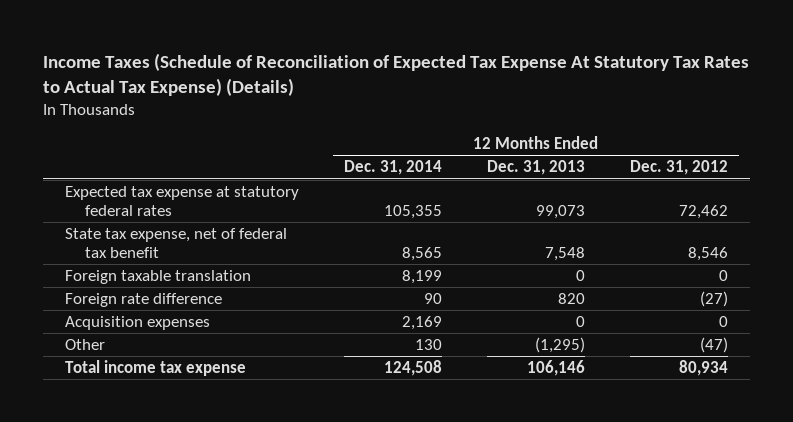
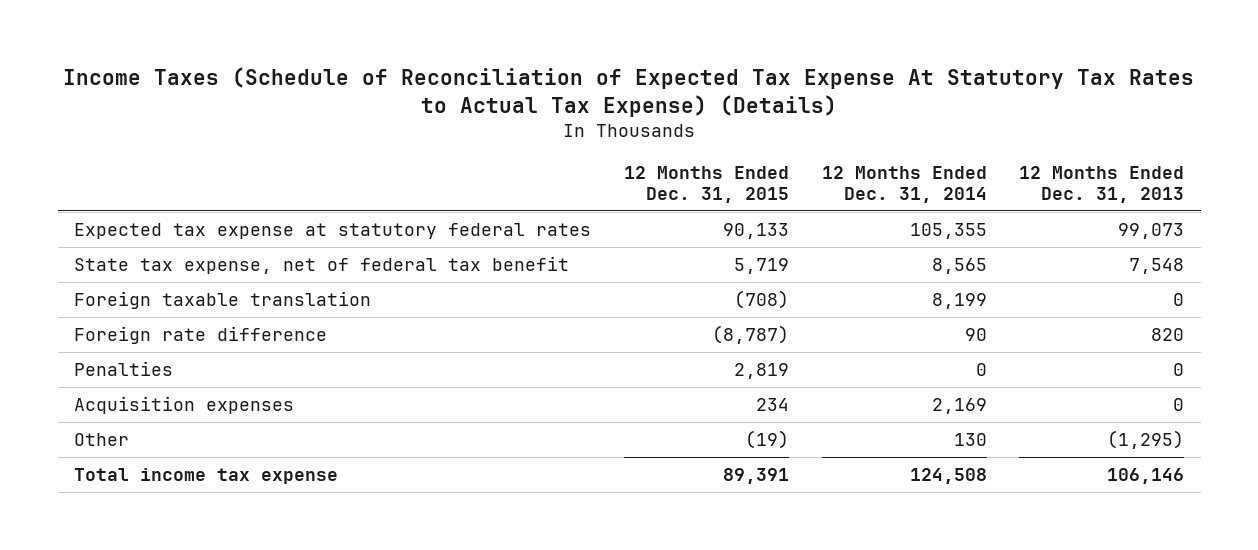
- | 12 Months Ended Dec. 31, 2014 | 12 Months Ended Dec. 31, 2013 | 12 Months Ended Dec. 31, 2012
+ | 12 Months Ended Dec. 31, 2015 | 12 Months Ended Dec. 31, 2014 | 12 Months Ended Dec. 31, 2013
+ Penalties | 2,819 | 0 | 0

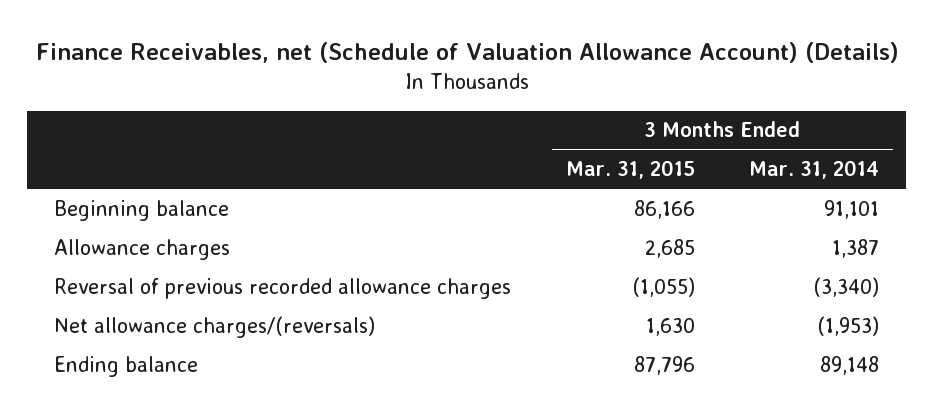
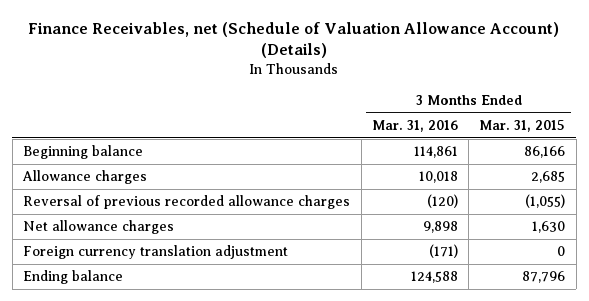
- | 3 Months Ended Mar. 31, 2015 | 3 Months Ended Mar. 31, 2014
+ | 3 Months Ended Mar. 31, 2016 | 3 Months Ended Mar. 31, 2015
- Net allowance charges/(reversals) | 1,630 | (1,953)
+ Net allowance charges | 9,898 | 1,630
+ Foreign currency translation adjustment | (171) | 0

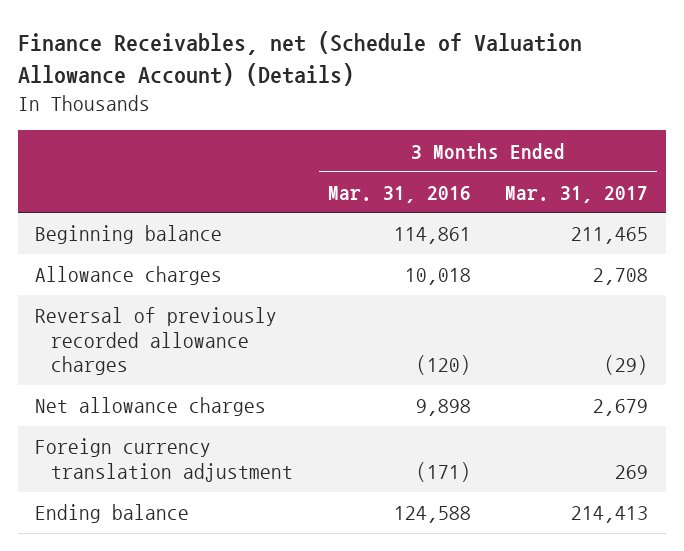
- | 3 Months Ended Mar. 31, 2016 | 3 Months Ended Mar. 31, 2015
+ | 3 Months Ended Mar. 31, 2016 | 3 Months Ended Mar. 31, 2017
- Reversal of previous recorded allowance charges | (120) | (1,055)
+ Reversal of previously recorded allowance charges | (120) | (29)

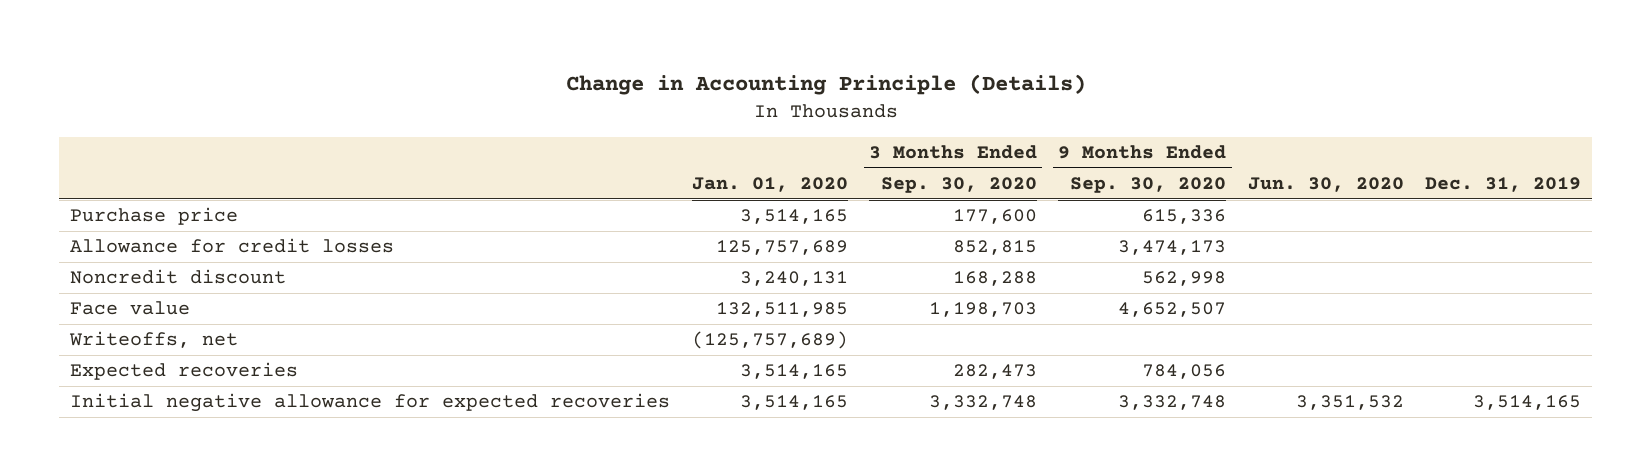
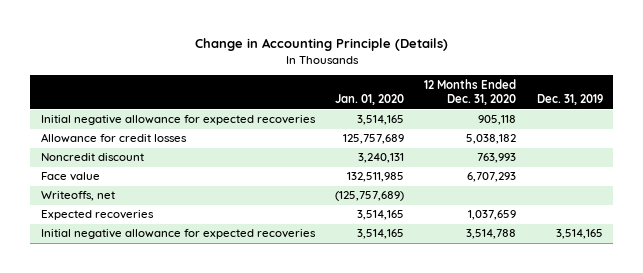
- | Jan. 01, 2020 | 3 Months Ended Sep. 30, 2020 | 9 Months Ended Sep. 30, 2020 | Jun. 30, 2020 | Dec. 31, 2019
+ | Jan. 01, 2020 | 12 Months Ended Dec. 31, 2020 | Dec. 31, 2019
- Purchase price | 3,514,165 | 177,600 | 615,336 | |
+ Initial negative allowance for expected recoveries | 3,514,165 | 905,118 |

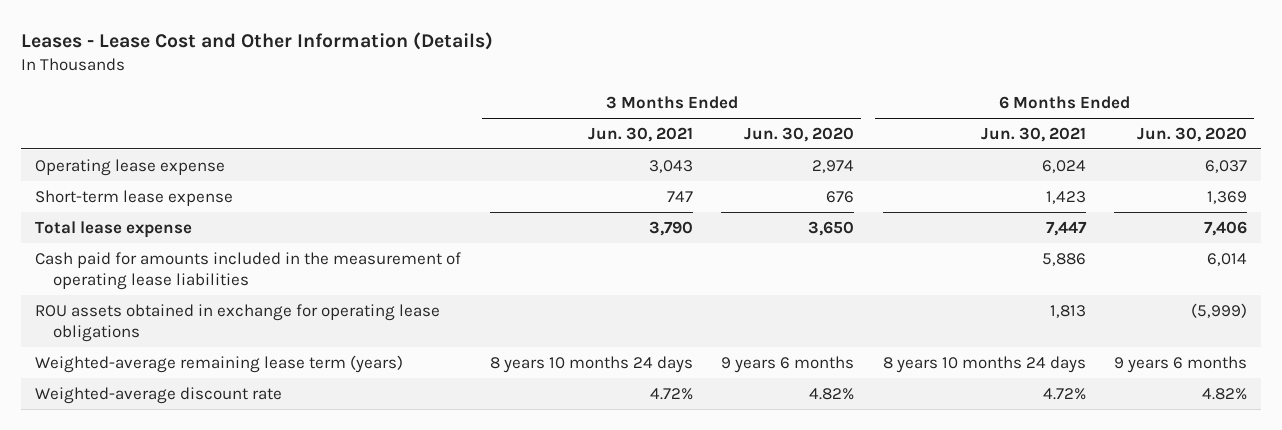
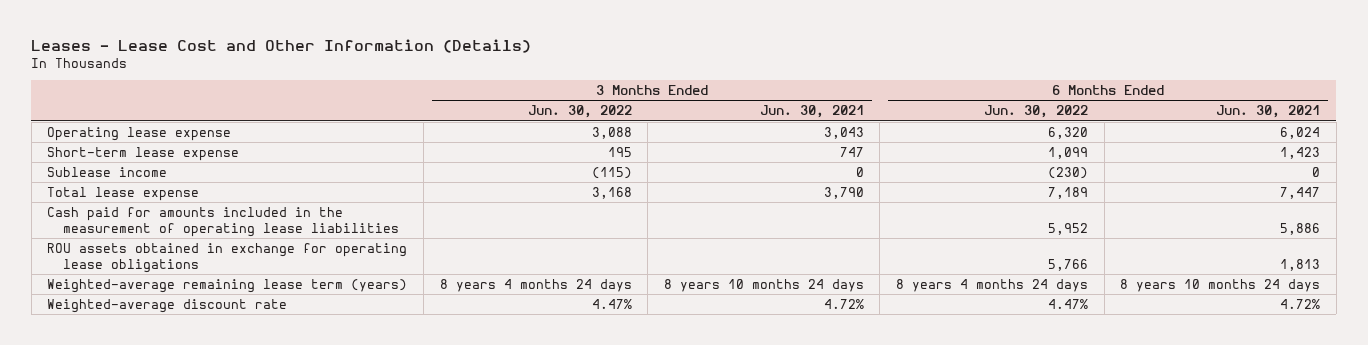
- | 3 Months Ended Jun. 30, 2021 | 3 Months Ended Jun. 30, 2020 | 6 Months Ended Jun. 30, 2021 | 6 Months Ended Jun. 30, 2020
+ | 3 Months Ended Jun. 30, 2022 | 3 Months Ended Jun. 30, 2021 | 6 Months Ended Jun. 30, 2022 | 6 Months Ended Jun. 30, 2021
+ Sublease income | (115) | 0 | (230) | 0

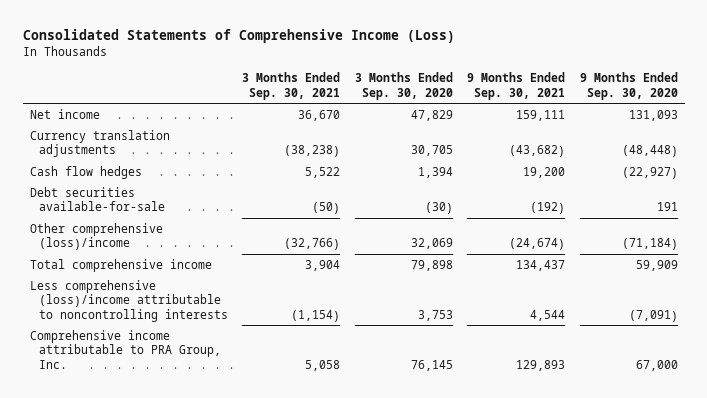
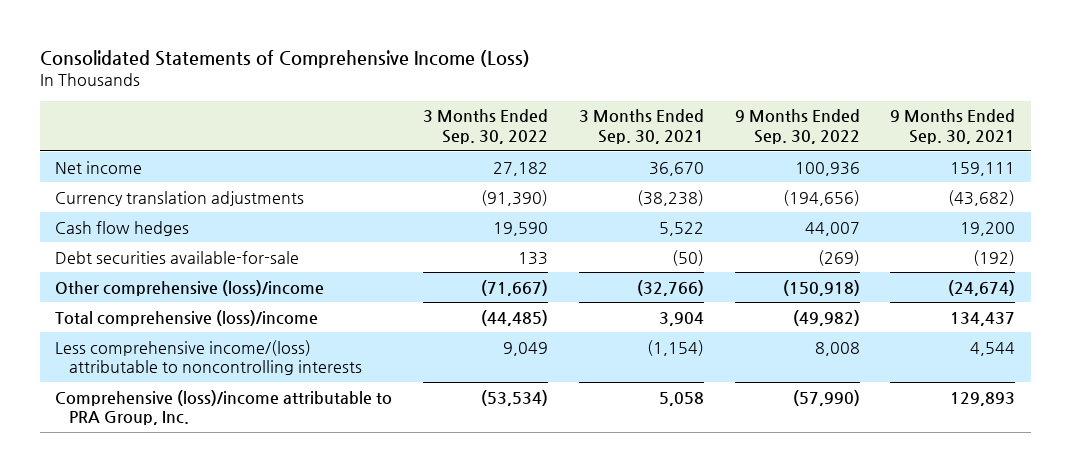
- | 3 Months Ended Sep. 30, 2021 | 3 Months Ended Sep. 30, 2020 | 9 Months Ended Sep. 30, 2021 | 9 Months Ended Sep. 30, 2020
+ | 3 Months Ended Sep. 30, 2022 | 3 Months Ended Sep. 30, 2021 | 9 Months Ended Sep. 30, 2022 | 9 Months Ended Sep. 30, 2021
- Total comprehensive income | 3,904 | 79,898 | 134,437 | 59,909
- Less comprehensive (loss)/income attributable to noncontrolling interests | (1,154) | 3,753 | 4,544 | (7,091)
- Comprehensive income attributable to PRA Group, Inc. | 5,058 | 76,145 | 129,893 | 67,000
+ Total comprehensive (loss)/income | (44,485) | 3,904 | (49,982) | 134,437
+ Less comprehensive income/(loss) attributable to noncontrolling interests | 9,049 | (1,154) | 8,008 | 4,544
+ Comprehensive (loss)/income attributable to PRA Group, Inc. | (53,534) | 5,058 | (57,990) | 129,893

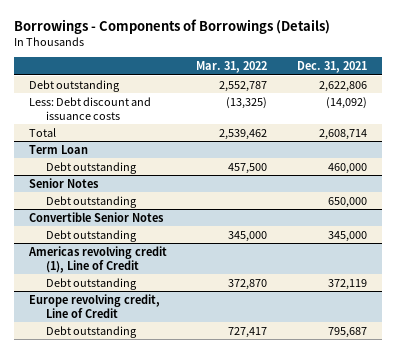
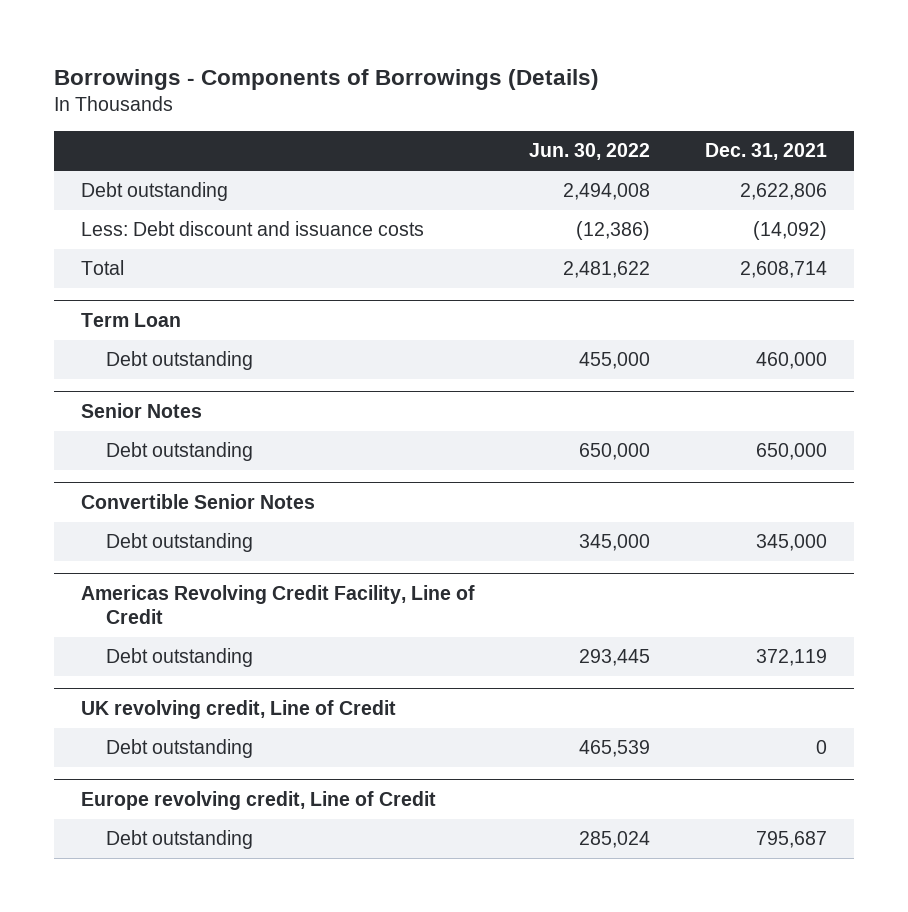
- | Mar. 31, 2022 | Dec. 31, 2021
+ | Jun. 30, 2022 | Dec. 31, 2021
- Americas revolving credit (1), Line of Credit
+ Americas Revolving Credit Facility, Line of Credit
+ UK revolving credit, Line of Credit
+ Debt outstanding | 465,539 | 0

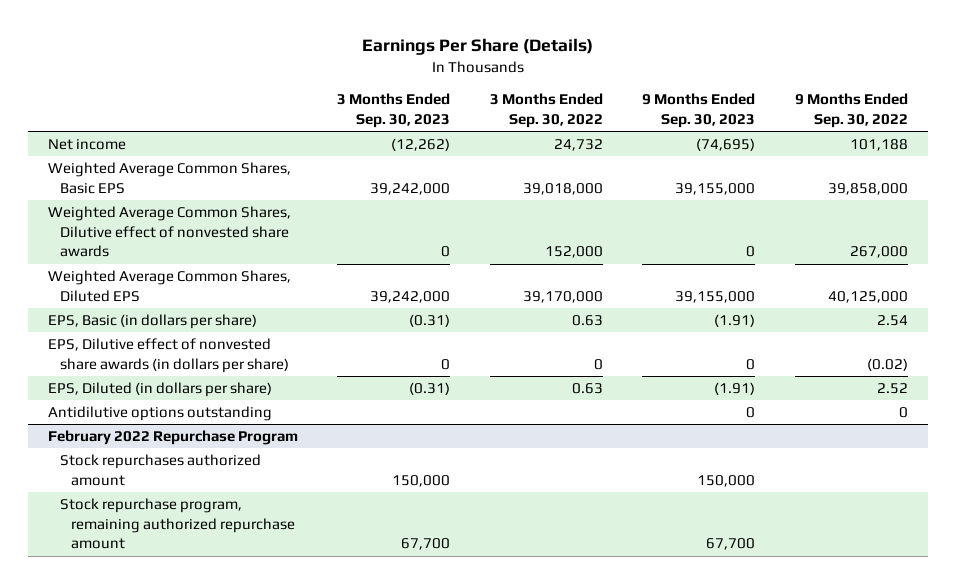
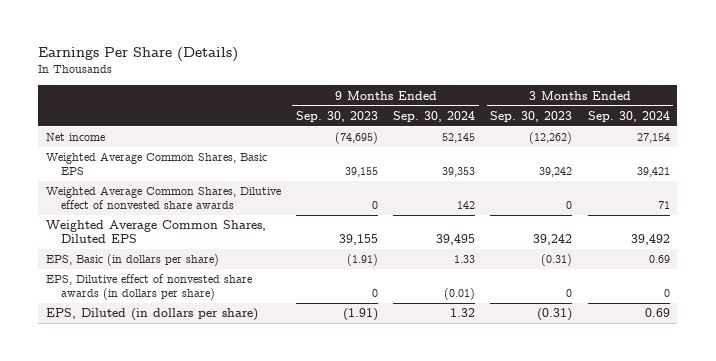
- | 3 Months Ended Sep. 30, 2023 | 3 Months Ended Sep. 30, 2022 | 9 Months Ended Sep. 30, 2023 | 9 Months Ended Sep. 30, 2022
+ | 9 Months Ended Sep. 30, 2023 | 9 Months Ended Sep. 30, 2024 | 3 Months Ended Sep. 30, 2023 | 3 Months Ended Sep. 30, 2024
- Weighted Average Common Shares, Basic EPS | 39,242,000 | 39,018,000 | 39,155,000 | 39,858,000
+ Weighted Average Common Shares, Basic EPS | 39,155 | 39,353 | 39,242 | 39,421
- Weighted Average Common Shares, Diluted EPS | 39,242,000 | 39,170,000 | 39,155,000 | 40,125,000
+ Weighted Average Common Shares, Diluted EPS | 39,155 | 39,495 | 39,242 | 39,492
- Antidilutive options outstanding | | | 0 | 0
- February 2022 Repurchase Program
- Stock repurchases authorized amount | 150,000 | | 150,000 |
- Stock repurchase program, remaining authorized repurchase amount | 67,700 | | 67,700 |

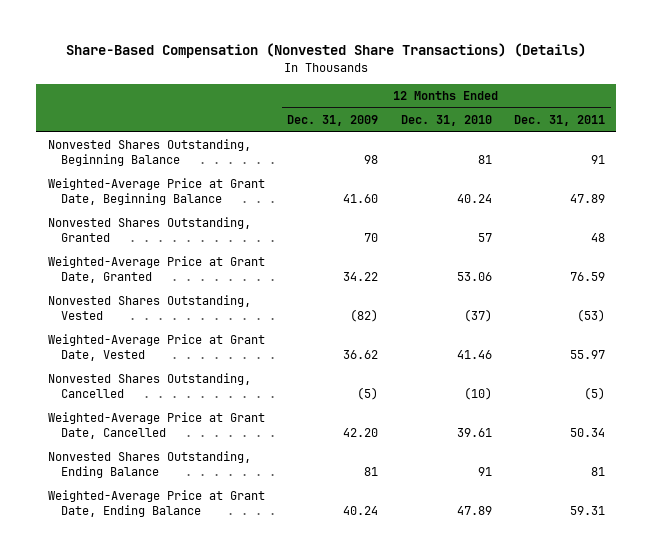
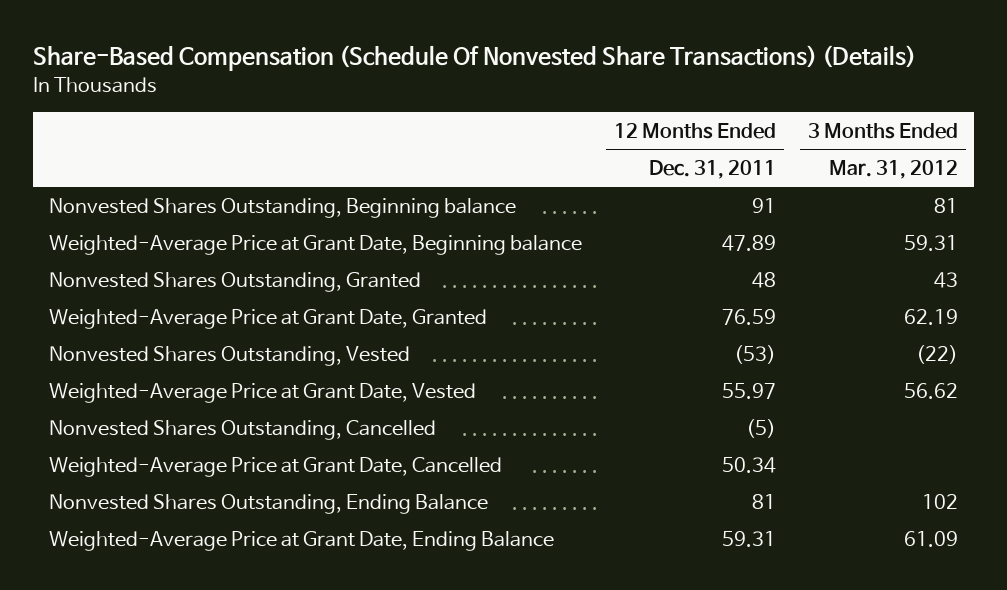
- Share-Based Compensation (Nonvested Share Transactions) (Details)
+ Share-Based Compensation (Schedule Of Nonvested Share Transactions) (Details)
- | 12 Months Ended Dec. 31, 2009 | 12 Months Ended Dec. 31, 2010 | 12 Months Ended Dec. 31, 2011
+ | 12 Months Ended Dec. 31, 2011 | 3 Months Ended Mar. 31, 2012
- Nonvested Shares Outstanding, Beginning Balance | 98 | 81 | 91
- Weighted-Average Price at Grant Date, Beginning Balance | 41.60 | 40.24 | 47.89
+ Nonvested Shares Outstanding, Beginning balance | 91 | 81
+ Weighted-Average Price at Grant Date, Beginning balance | 47.89 | 59.31

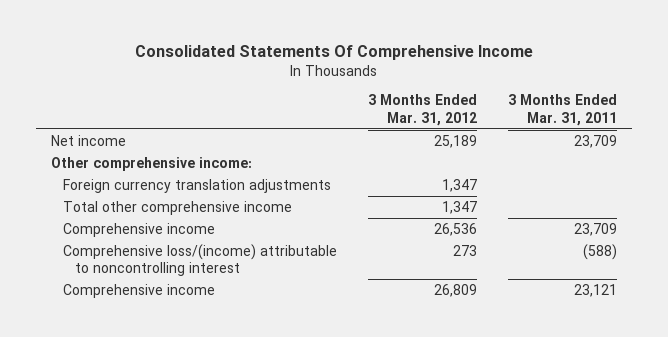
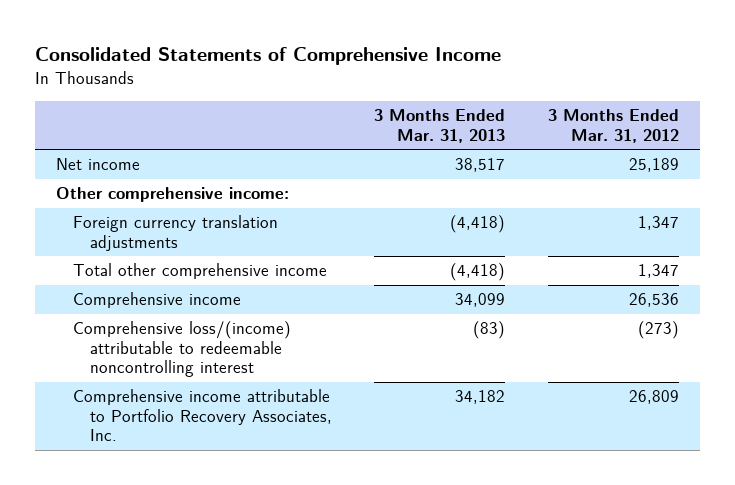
- Consolidated Statements Of Comprehensive Income
+ Consolidated Statements of Comprehensive Income
- | 3 Months Ended Mar. 31, 2012 | 3 Months Ended Mar. 31, 2011
+ | 3 Months Ended Mar. 31, 2013 | 3 Months Ended Mar. 31, 2012
- Comprehensive loss/(income) attributable to noncontrolling interest | 273 | (588)
- Comprehensive income | 26,809 | 23,121
+ Comprehensive loss/(income) attributable to redeemable noncontrolling interest | (83) | (273)
+ Comprehensive income attributable to Portfolio Recovery Associates, Inc. | 34,182 | 26,809

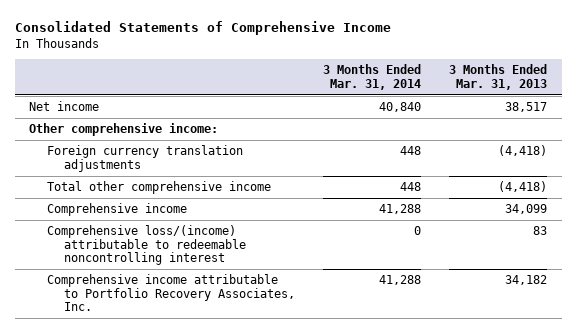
- | 3 Months Ended Mar. 31, 2013 | 3 Months Ended Mar. 31, 2012
+ | 3 Months Ended Mar. 31, 2014 | 3 Months Ended Mar. 31, 2013
- Comprehensive loss/(income) attributable to redeemable noncontrolling interest | (83) | (273)
+ Comprehensive loss/(income) attributable to redeemable noncontrolling interest | 0 | 83

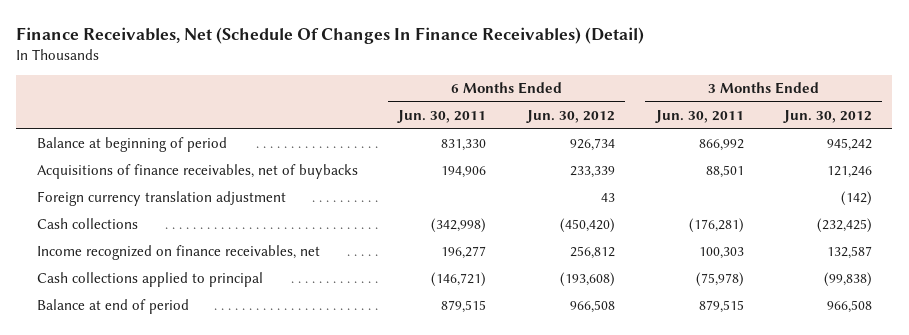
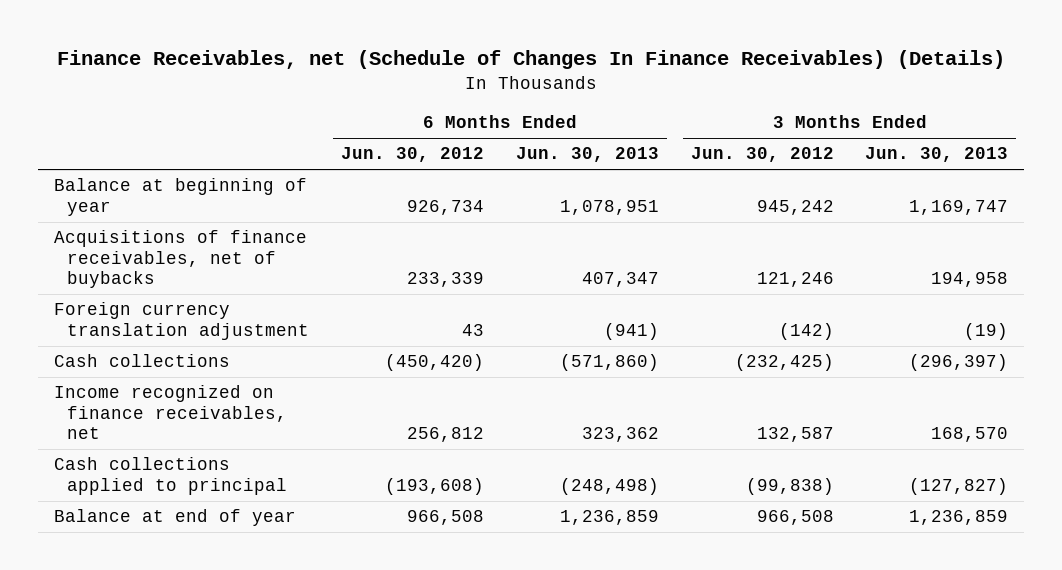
- Finance Receivables, Net (Schedule Of Changes In Finance Receivables) (Detail)
+ Finance Receivables, net (Schedule of Changes In Finance Receivables) (Details)
- | 6 Months Ended Jun. 30, 2011 | 6 Months Ended Jun. 30, 2012 | 3 Months Ended Jun. 30, 2011 | 3 Months Ended Jun. 30, 2012
+ | 6 Months Ended Jun. 30, 2012 | 6 Months Ended Jun. 30, 2013 | 3 Months Ended Jun. 30, 2012 | 3 Months Ended Jun. 30, 2013
- Balance at beginning of period | 831,330 | 926,734 | 866,992 | 945,242
+ Balance at beginning of year | 926,734 | 1,078,951 | 945,242 | 1,169,747
- Balance at end of period | 879,515 | 966,508 | 879,515 | 966,508
+ Balance at end of year | 966,508 | 1,236,859 | 966,508 | 1,236,859

